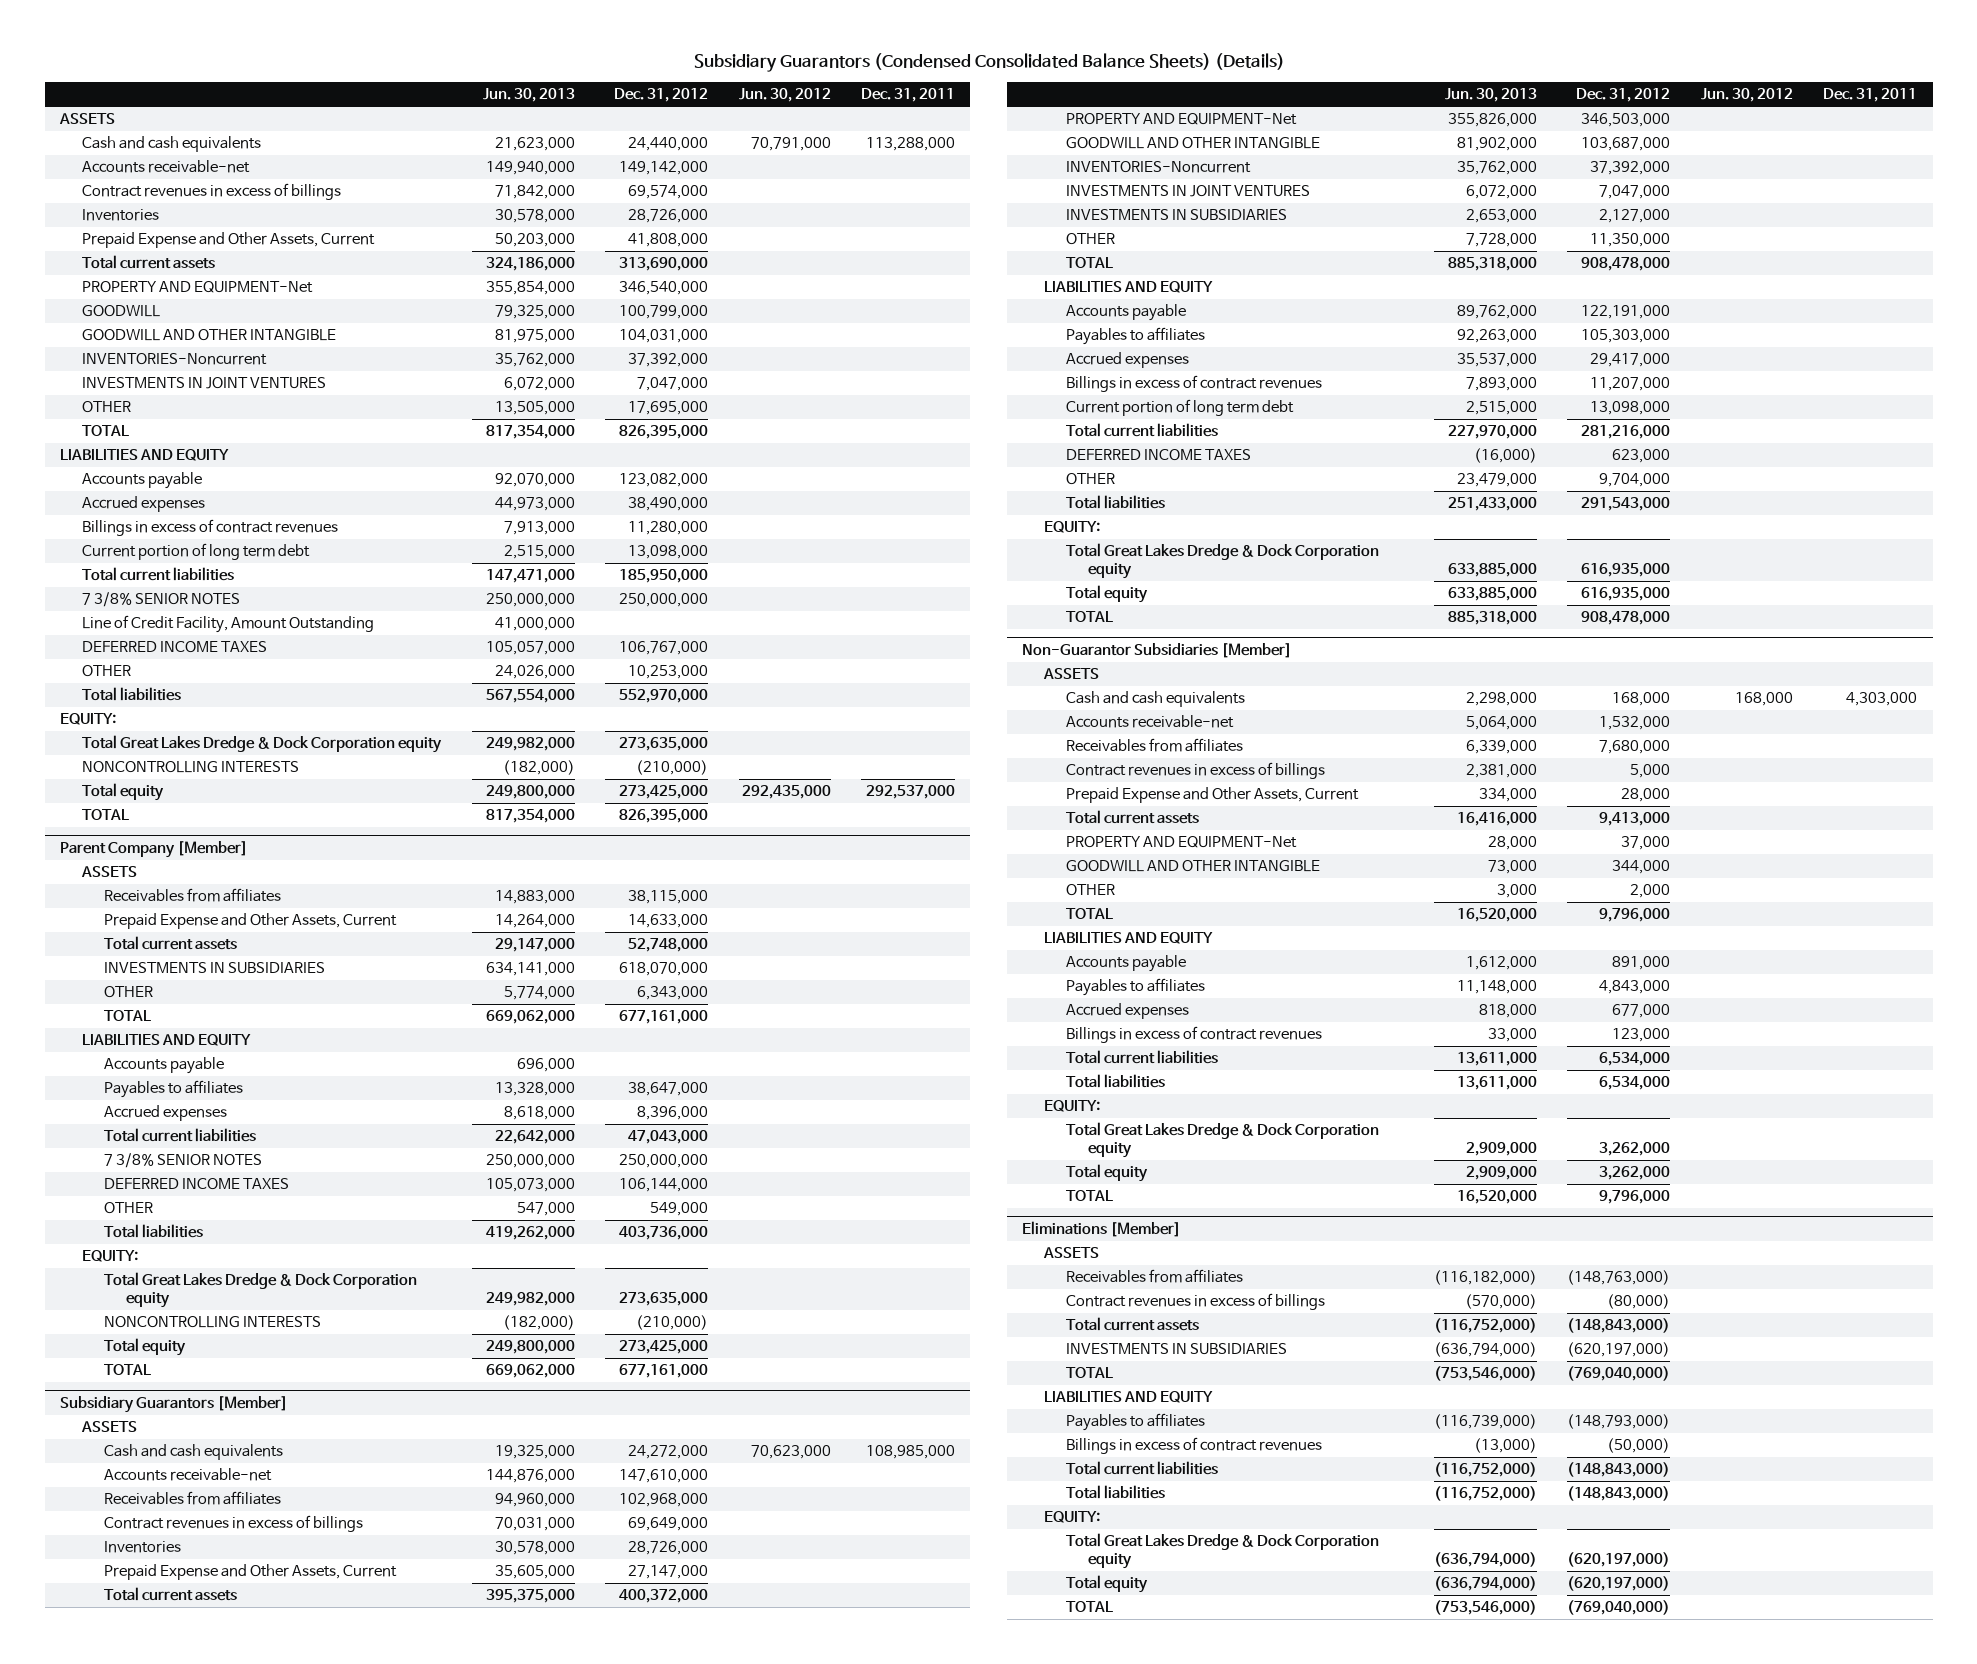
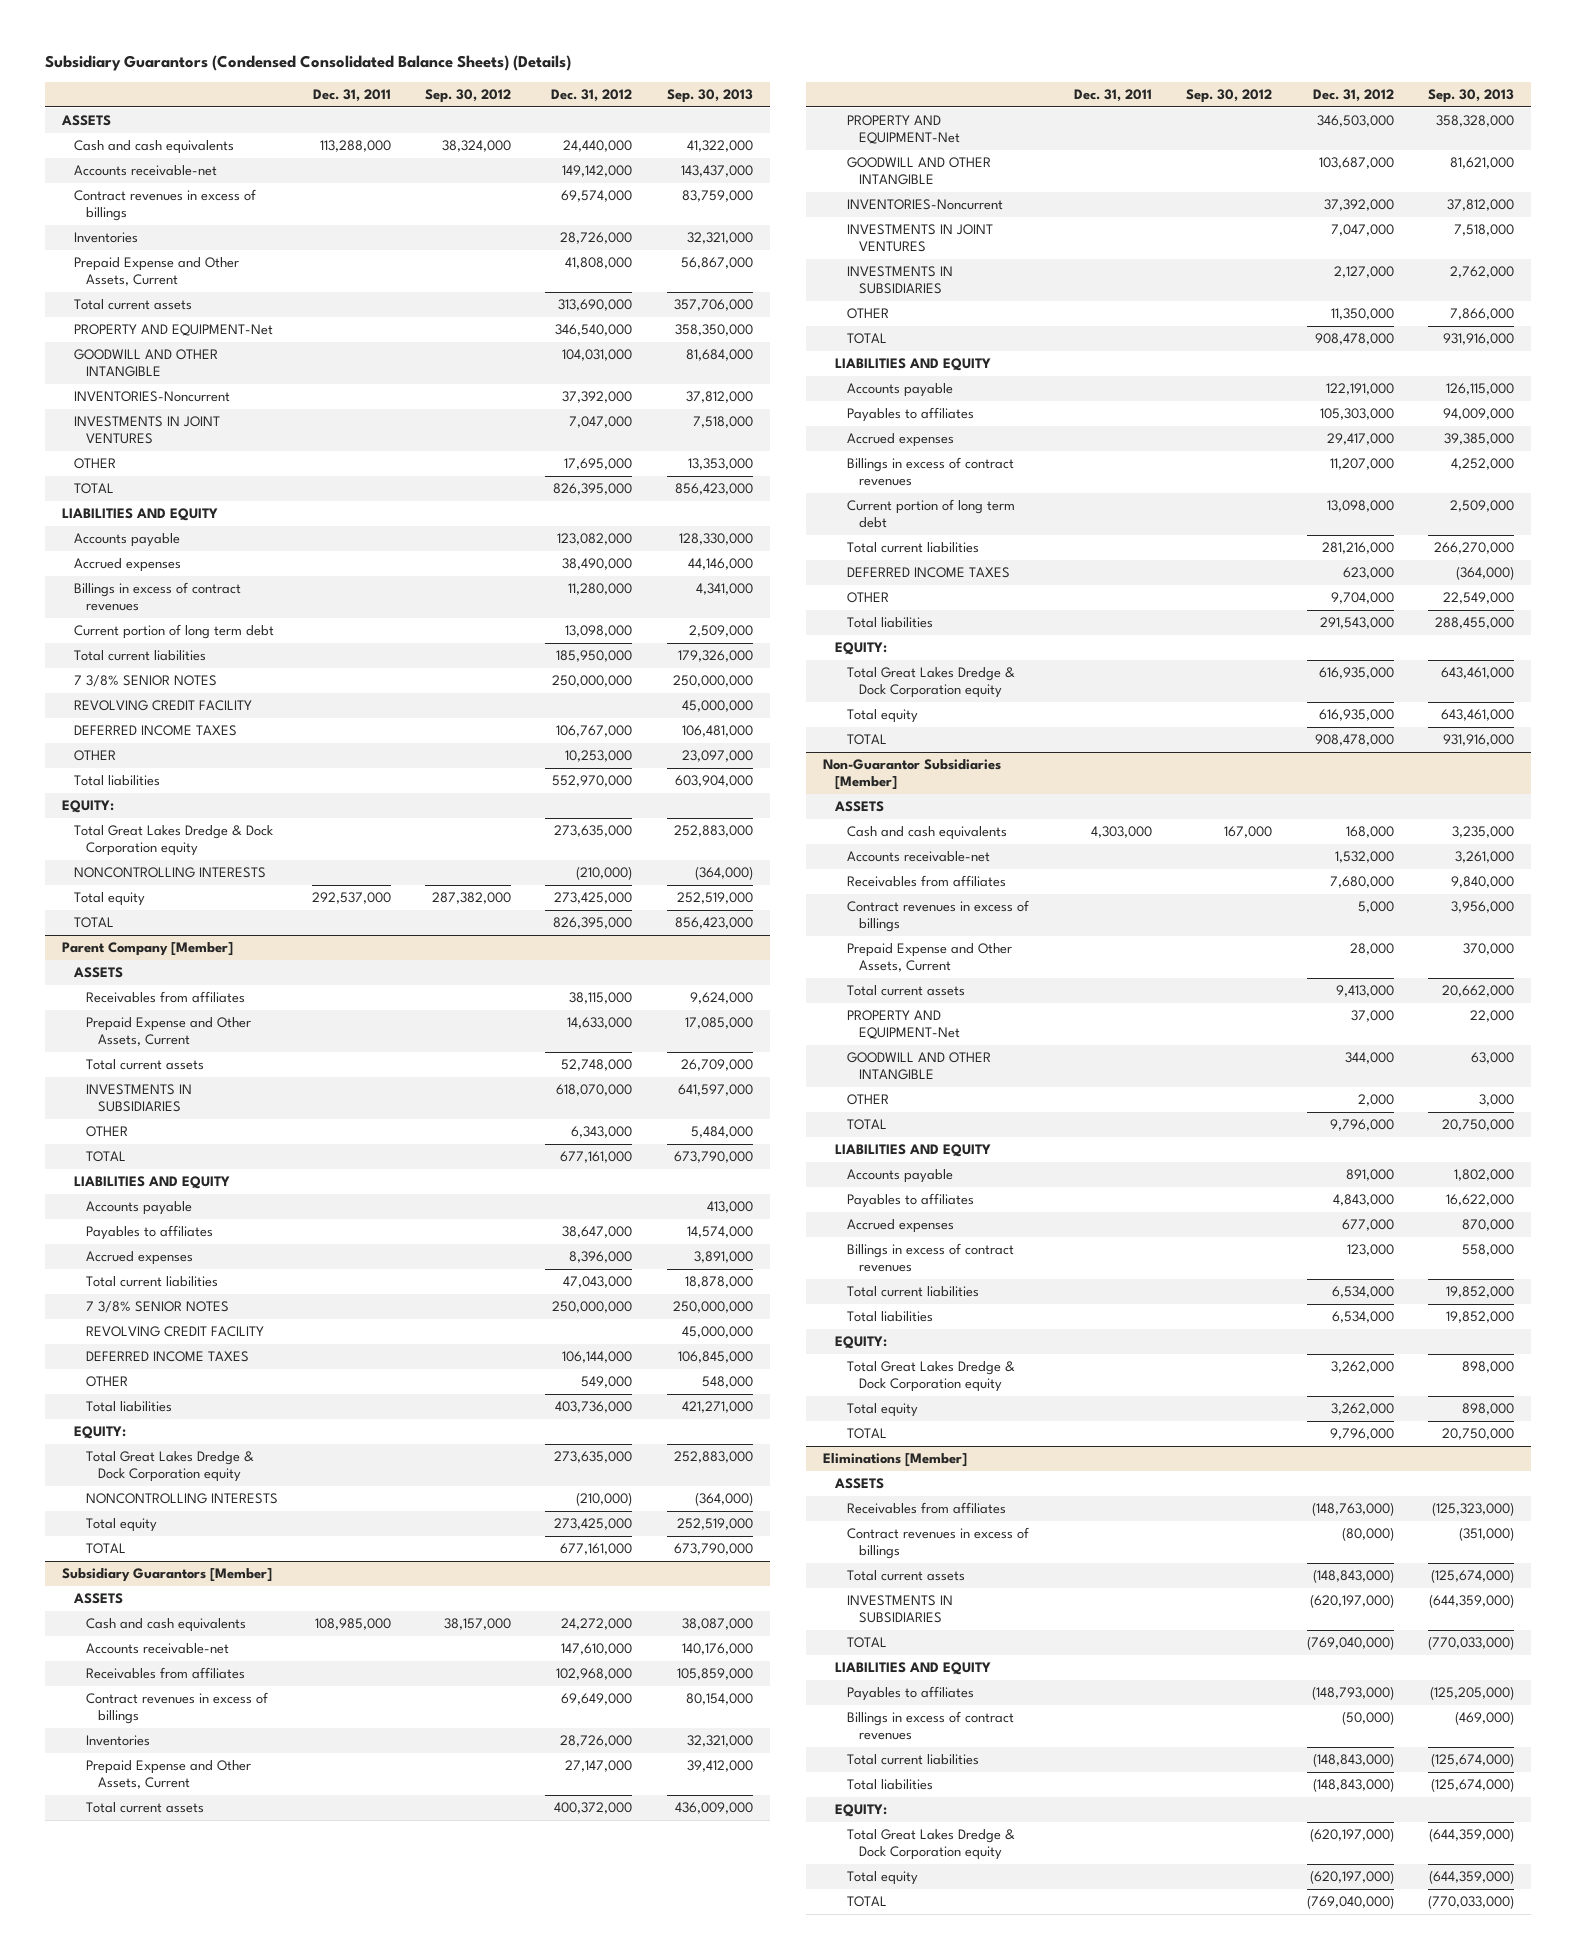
- | Jun. 30, 2013 | Dec. 31, 2012 | Jun. 30, 2012 | Dec. 31, 2011
+ | Dec. 31, 2011 | Sep. 30, 2012 | Dec. 31, 2012 | Sep. 30, 2013
- GOODWILL | 79,325,000 | 100,799,000 | |
- Line of Credit Facility, Amount Outstanding | 41,000,000 | | |
+ REVOLVING CREDIT FACILITY | | | | 45,000,000
@ Parent Company [Member]
+ REVOLVING CREDIT FACILITY | | | | 45,000,000

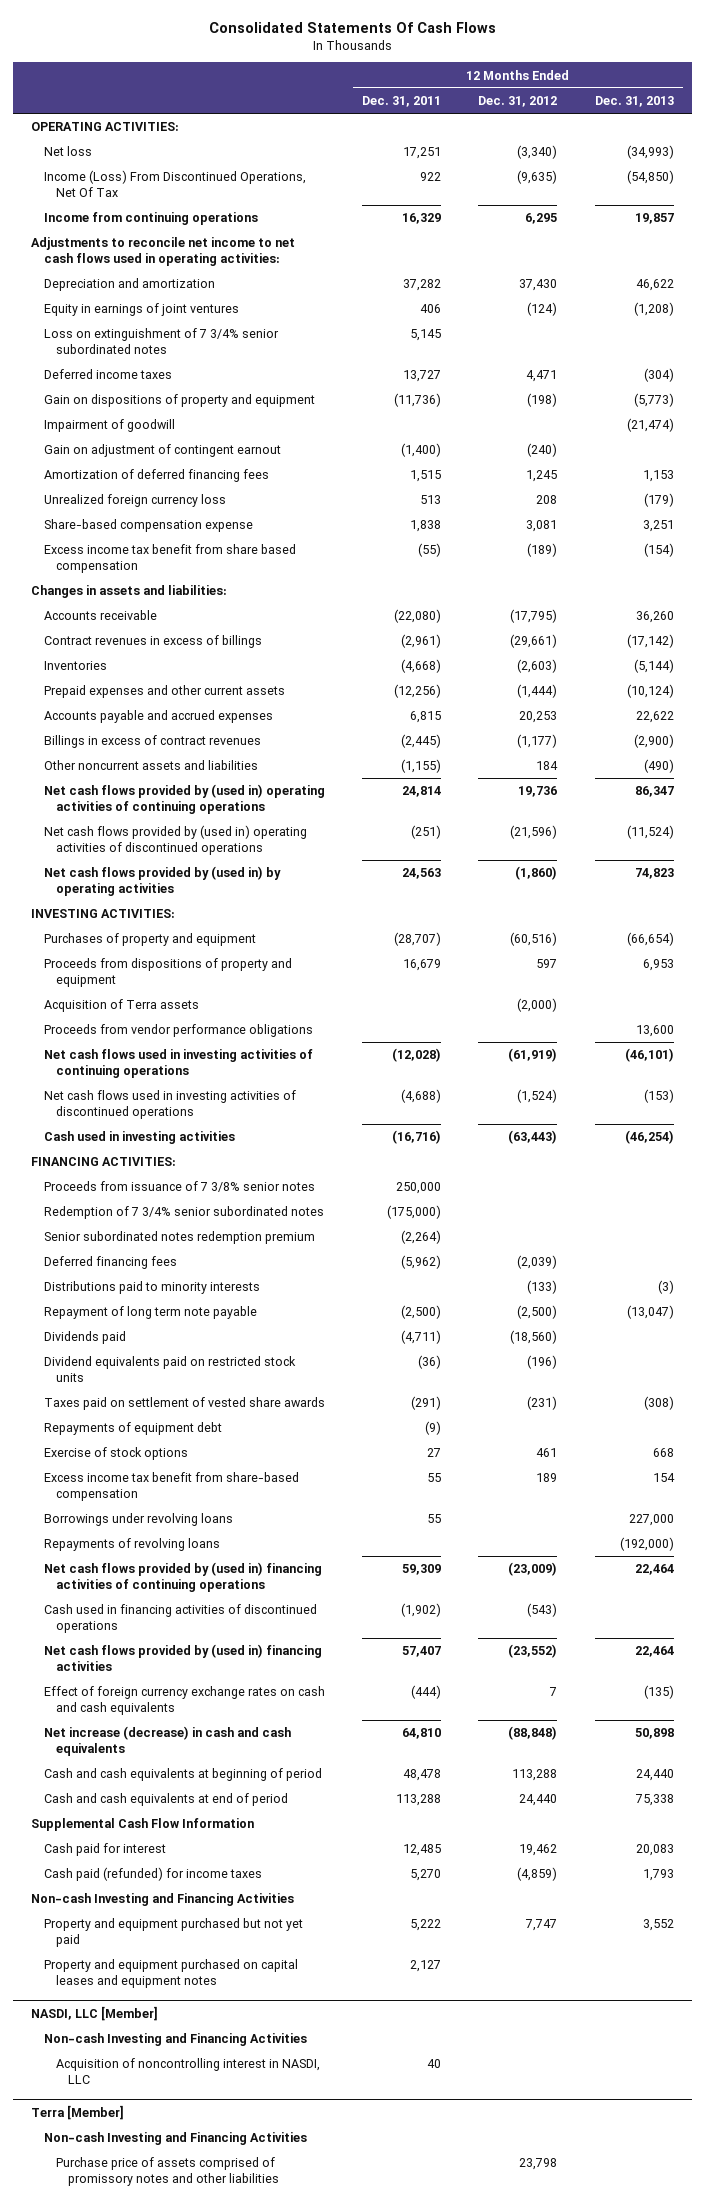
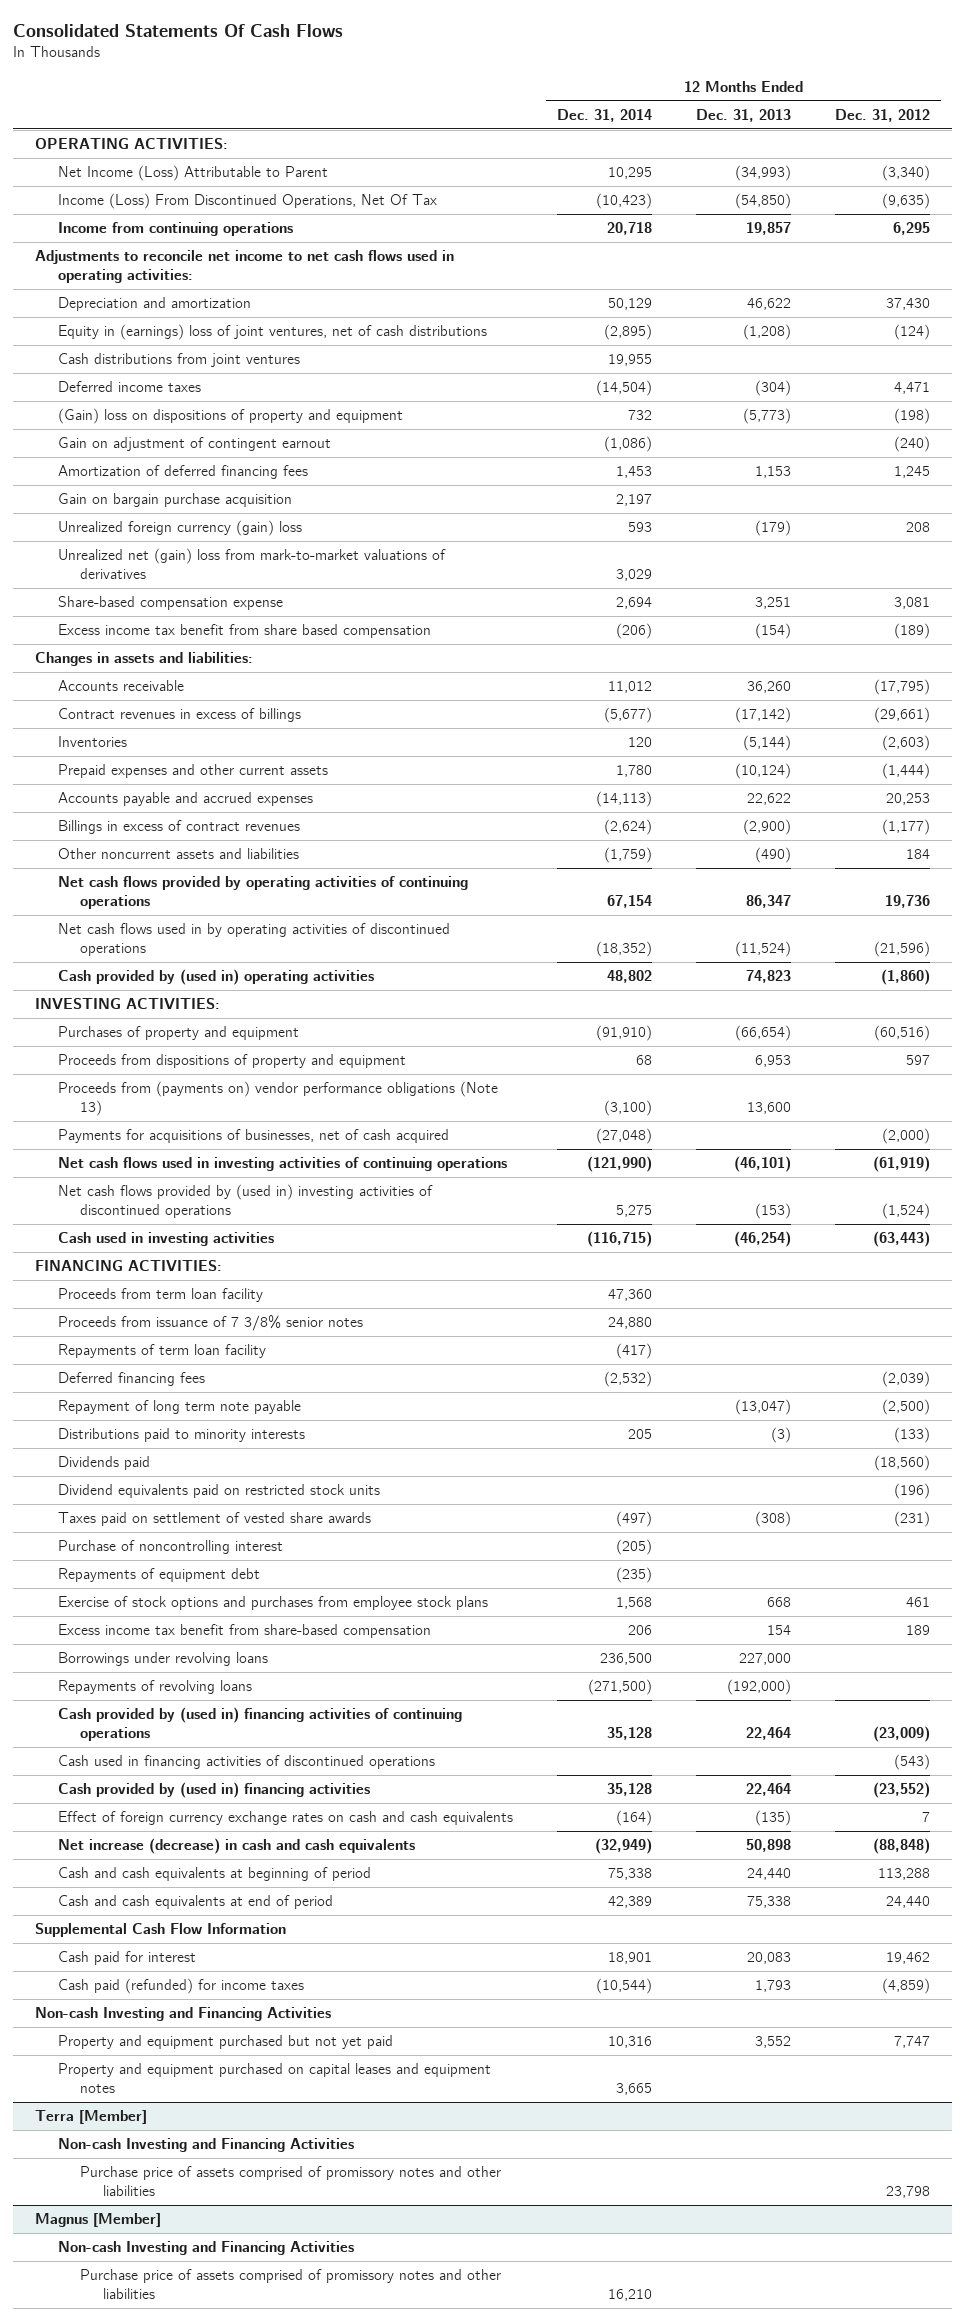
- | 12 Months Ended Dec. 31, 2011 | 12 Months Ended Dec. 31, 2012 | 12 Months Ended Dec. 31, 2013
+ | 12 Months Ended Dec. 31, 2014 | 12 Months Ended Dec. 31, 2013 | 12 Months Ended Dec. 31, 2012
- Net loss | 17,251 | (3,340) | (34,993)
+ Net Income (Loss) Attributable to Parent | 10,295 | (34,993) | (3,340)
- Equity in earnings of joint ventures | 406 | (124) | (1,208)
- Loss on extinguishment of 7 3/4% senior subordinated notes | 5,145 | |
+ Equity in (earnings) loss of joint ventures, net of cash distributions | (2,895) | (1,208) | (124)
+ Cash distributions from joint ventures | 19,955 | |
- Gain on dispositions of property and equipment | (11,736) | (198) | (5,773)
- Impairment of goodwill | | | (21,474)
+ (Gain) loss on dispositions of property and equipment | 732 | (5,773) | (198)
- Unrealized foreign currency loss | 513 | 208 | (179)
+ Gain on bargain purchase acquisition | 2,197 | |
+ Unrealized foreign currency (gain) loss | 593 | (179) | 208
+ Unrealized net (gain) loss from mark-to-market valuations of derivatives | 3,029 | |
- Net cash flows provided by (used in) operating activities of continuing operations | 24,814 | 19,736 | 86,347
- Net cash flows provided by (used in) operating activities of discontinued operations | (251) | (21,596) | (11,524)
- Net cash flows provided by (used in) by operating activities | 24,563 | (1,860) | 74,823
+ Net cash flows provided by operating activities of continuing operations | 67,154 | 86,347 | 19,736
+ Net cash flows used in by operating activities of discontinued operations | (18,352) | (11,524) | (21,596)
+ Cash provided by (used in) operating activities | 48,802 | 74,823 | (1,860)
- Acquisition of Terra assets | | (2,000) |
- Proceeds from vendor performance obligations | | | 13,600
+ Proceeds from (payments on) vendor performance obligations (Note 13) | (3,100) | 13,600 |
+ Payments for acquisitions of businesses, net of cash acquired | (27,048) | | (2,000)
- Net cash flows used in investing activities of discontinued operations | (4,688) | (1,524) | (153)
+ Net cash flows provided by (used in) investing activities of discontinued operations | 5,275 | (153) | (1,524)
+ Proceeds from term loan facility | 47,360 | |
- Redemption of 7 3/4% senior subordinated notes | (175,000) | |
- Senior subordinated notes redemption premium | (2,264) | |
+ Repayments of term loan facility | (417) | |
moved down: Distributions paid to minority interests | 205 | (3) | (133)
+ Purchase of noncontrolling interest | (205) | |
- Exercise of stock options | 27 | 461 | 668
+ Exercise of stock options and purchases from employee stock plans | 1,568 | 668 | 461
- Net cash flows provided by (used in) financing activities of continuing operations | 59,309 | (23,009) | 22,464
+ Cash provided by (used in) financing activities of continuing operations | 35,128 | 22,464 | (23,009)
- Net cash flows provided by (used in) financing activities | 57,407 | (23,552) | 22,464
+ Cash provided by (used in) financing activities | 35,128 | 22,464 | (23,552)
- NASDI, LLC [Member]
- Non-cash Investing and Financing Activities
- Acquisition of noncontrolling interest in NASDI, LLC | 40 | |
+ Magnus [Member]
+ Non-cash Investing and Financing Activities
+ Purchase price of assets comprised of promissory notes and other liabilities | 16,210 | |

